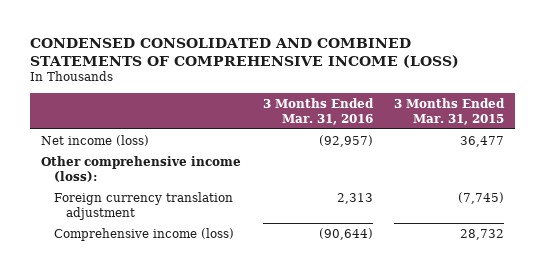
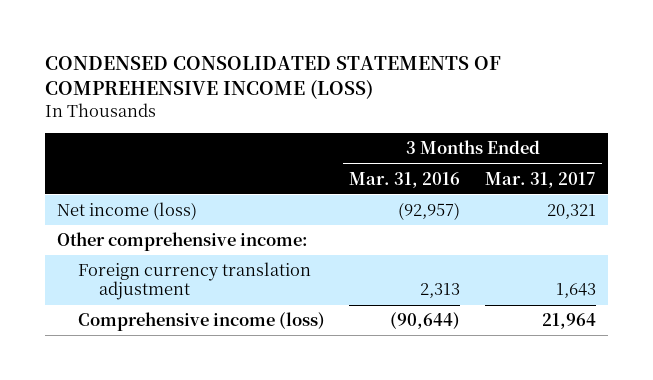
- CONDENSED CONSOLIDATED AND COMBINED STATEMENTS OF COMPREHENSIVE INCOME (LOSS)
+ CONDENSED CONSOLIDATED STATEMENTS OF COMPREHENSIVE INCOME (LOSS)
- | 3 Months Ended Mar. 31, 2016 | 3 Months Ended Mar. 31, 2015
+ | 3 Months Ended Mar. 31, 2016 | 3 Months Ended Mar. 31, 2017
- Other comprehensive income (loss):
+ Other comprehensive income:

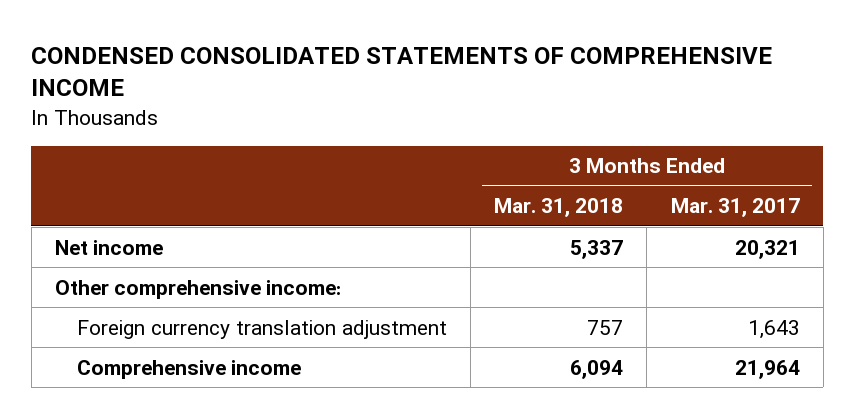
- CONDENSED CONSOLIDATED STATEMENTS OF COMPREHENSIVE INCOME (LOSS)
+ CONDENSED CONSOLIDATED STATEMENTS OF COMPREHENSIVE INCOME
- | 3 Months Ended Mar. 31, 2016 | 3 Months Ended Mar. 31, 2017
+ | 3 Months Ended Mar. 31, 2018 | 3 Months Ended Mar. 31, 2017
- Net income (loss) | (92,957) | 20,321
+ Net income | 5,337 | 20,321
- Comprehensive income (loss) | (90,644) | 21,964
+ Comprehensive income | 6,094 | 21,964

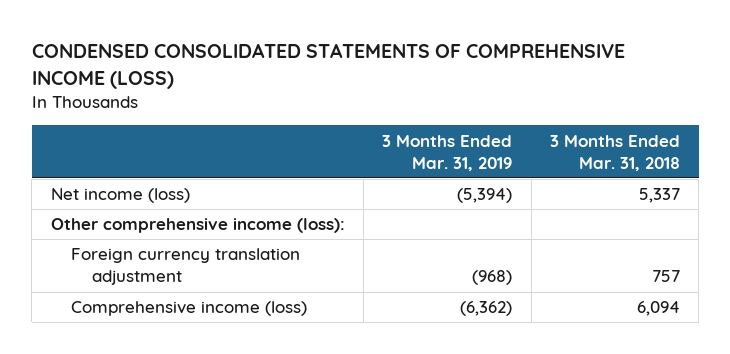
- CONDENSED CONSOLIDATED STATEMENTS OF COMPREHENSIVE INCOME
+ CONDENSED CONSOLIDATED STATEMENTS OF COMPREHENSIVE INCOME (LOSS)
- | 3 Months Ended Mar. 31, 2018 | 3 Months Ended Mar. 31, 2017
+ | 3 Months Ended Mar. 31, 2019 | 3 Months Ended Mar. 31, 2018
- Net income | 5,337 | 20,321
- Other comprehensive income:
+ Net income (loss) | (5,394) | 5,337
+ Other comprehensive income (loss):
- Comprehensive income | 6,094 | 21,964
+ Comprehensive income (loss) | (6,362) | 6,094

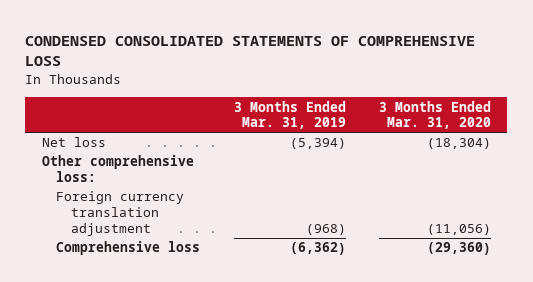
- CONDENSED CONSOLIDATED STATEMENTS OF COMPREHENSIVE INCOME (LOSS)
+ CONDENSED CONSOLIDATED STATEMENTS OF COMPREHENSIVE LOSS
- | 3 Months Ended Mar. 31, 2019 | 3 Months Ended Mar. 31, 2018
+ | 3 Months Ended Mar. 31, 2019 | 3 Months Ended Mar. 31, 2020
- Net income (loss) | (5,394) | 5,337
- Other comprehensive income (loss):
+ Net loss | (5,394) | (18,304)
+ Other comprehensive loss:
- Comprehensive income (loss) | (6,362) | 6,094
+ Comprehensive loss | (6,362) | (29,360)

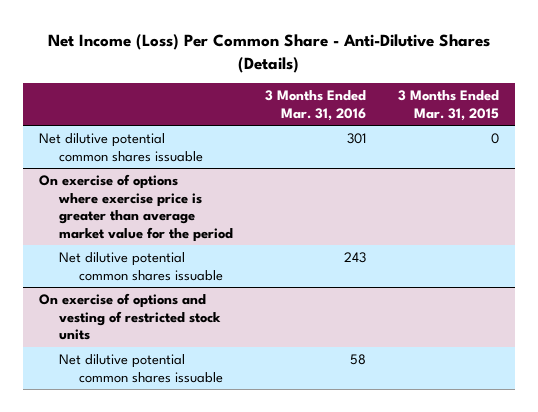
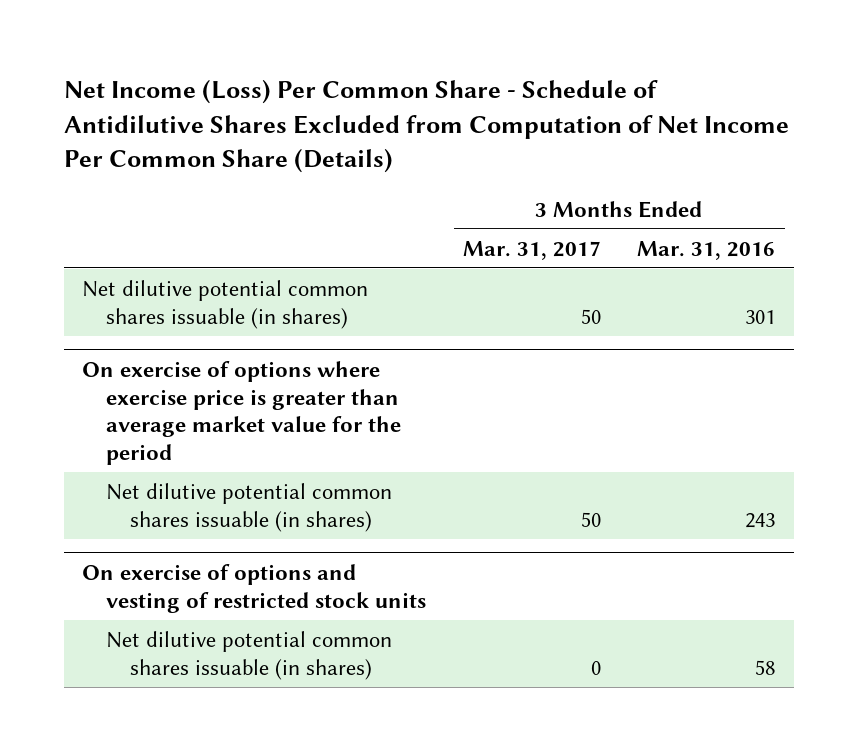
- Net Income (Loss) Per Common Share - Anti-Dilutive Shares (Details)
+ Net Income (Loss) Per Common Share - Schedule of Antidilutive Shares Excluded from Computation of Net Income Per Common Share (Details)
- | 3 Months Ended Mar. 31, 2016 | 3 Months Ended Mar. 31, 2015
+ | 3 Months Ended Mar. 31, 2017 | 3 Months Ended Mar. 31, 2016
- Net dilutive potential common shares issuable | 301 | 0
+ Net dilutive potential common shares issuable (in shares) | 50 | 301
@ On exercise of options where exercise price is greater than average market value for the period
- Net dilutive potential common shares issuable | 243 |
+ Net dilutive potential common shares issuable (in shares) | 50 | 243
@ On exercise of options and vesting of restricted stock units
- Net dilutive potential common shares issuable | 58 |
+ Net dilutive potential common shares issuable (in shares) | 0 | 58

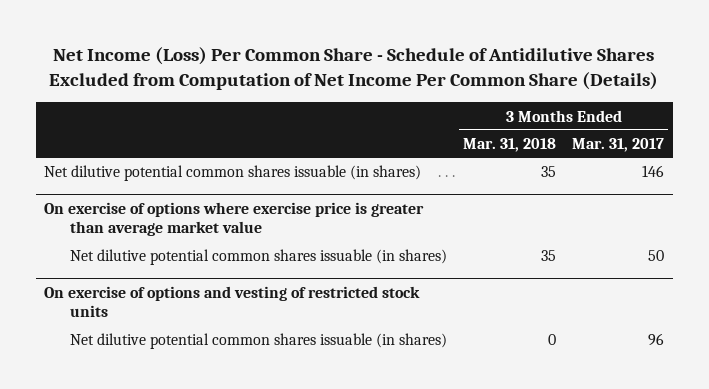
- | 3 Months Ended Mar. 31, 2017 | 3 Months Ended Mar. 31, 2016
+ | 3 Months Ended Mar. 31, 2018 | 3 Months Ended Mar. 31, 2017
- Net dilutive potential common shares issuable (in shares) | 50 | 301
- On exercise of options where exercise price is greater than average market value for the period
+ Net dilutive potential common shares issuable (in shares) | 35 | 146
+ On exercise of options where exercise price is greater than average market value
@ On exercise of options and vesting of restricted stock units
- Net dilutive potential common shares issuable (in shares) | 0 | 58
+ Net dilutive potential common shares issuable (in shares) | 0 | 96

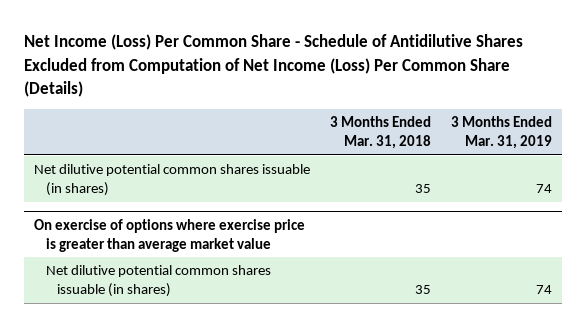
- Net Income (Loss) Per Common Share - Schedule of Antidilutive Shares Excluded from Computation of Net Income Per Common Share (Details)
+ Net Income (Loss) Per Common Share - Schedule of Antidilutive Shares Excluded from Computation of Net Income (Loss) Per Common Share (Details)
- | 3 Months Ended Mar. 31, 2018 | 3 Months Ended Mar. 31, 2017
+ | 3 Months Ended Mar. 31, 2018 | 3 Months Ended Mar. 31, 2019
- On exercise of options and vesting of restricted stock units
- Net dilutive potential common shares issuable (in shares) | 0 | 96

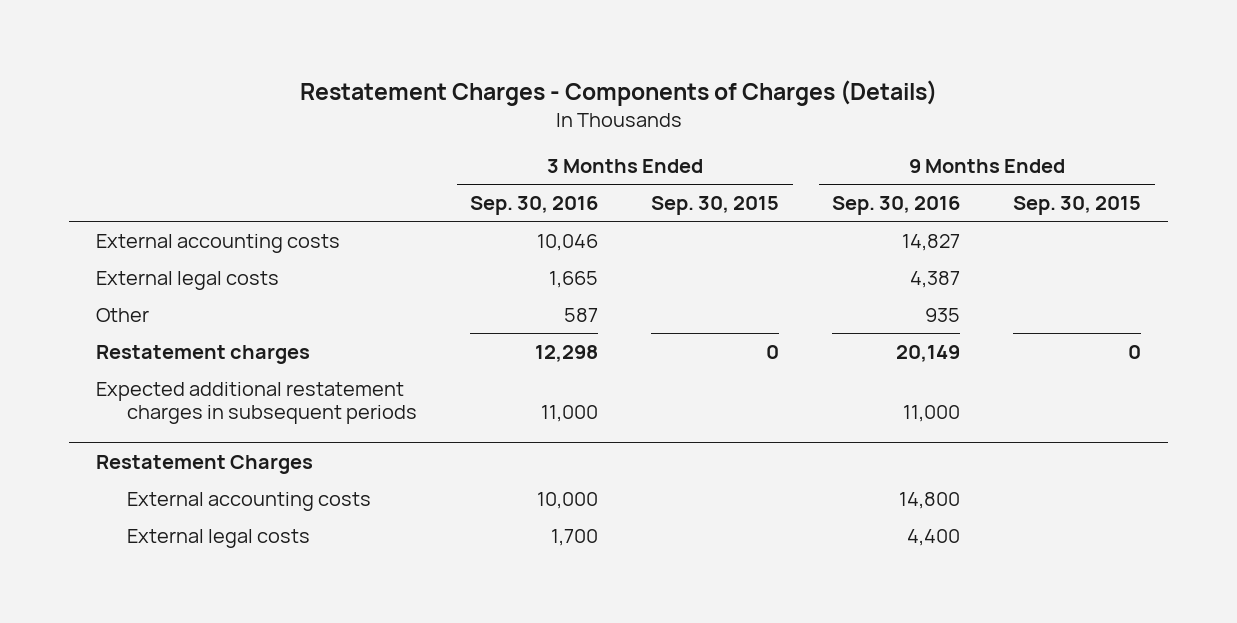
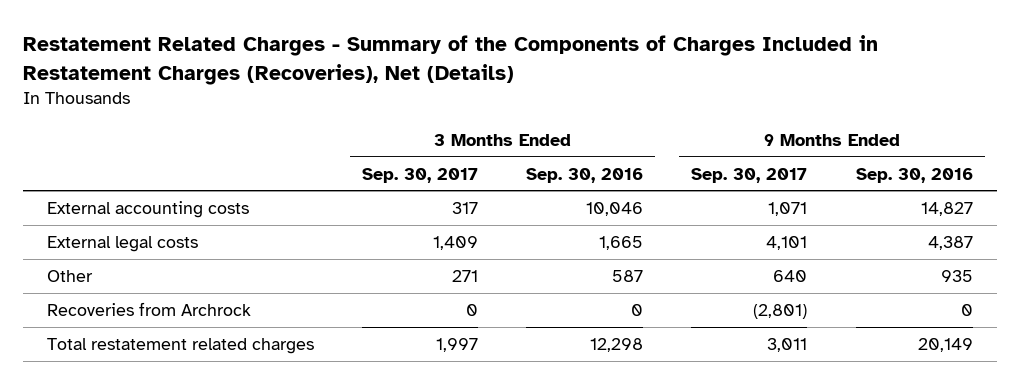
- Restatement Charges - Components of Charges (Details)
+ Restatement Related Charges - Summary of the Components of Charges Included in Restatement Charges (Recoveries), Net (Details)
- | 3 Months Ended Sep. 30, 2016 | 3 Months Ended Sep. 30, 2015 | 9 Months Ended Sep. 30, 2016 | 9 Months Ended Sep. 30, 2015
+ | 3 Months Ended Sep. 30, 2017 | 3 Months Ended Sep. 30, 2016 | 9 Months Ended Sep. 30, 2017 | 9 Months Ended Sep. 30, 2016
- Restatement charges | 12,298 | 0 | 20,149 | 0
- Expected additional restatement charges in subsequent periods | 11,000 | | 11,000 |
- Restatement Charges
- External accounting costs | 10,000 | | 14,800 |
- External legal costs | 1,700 | | 4,400 |
+ Recoveries from Archrock | 0 | 0 | (2,801) | 0
+ Total restatement related charges | 1,997 | 12,298 | 3,011 | 20,149

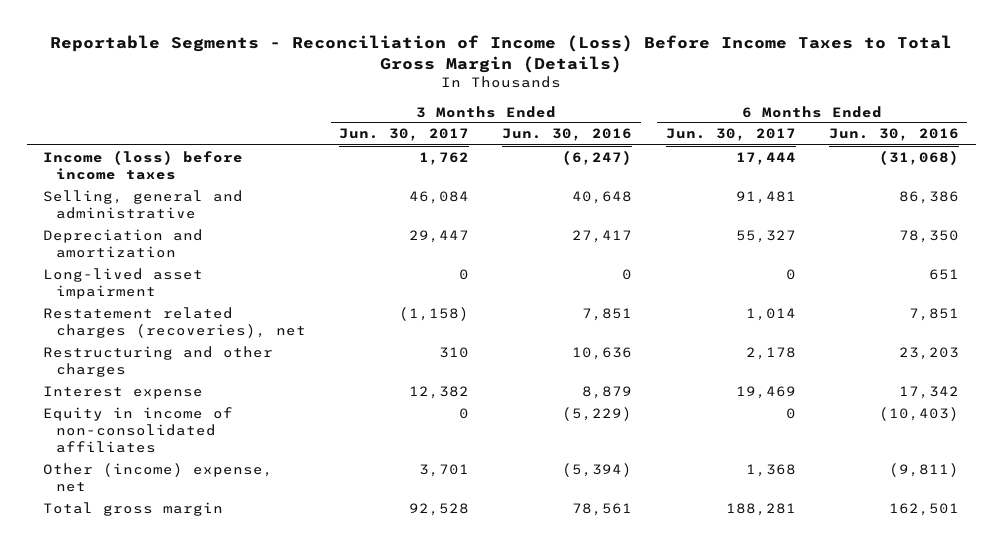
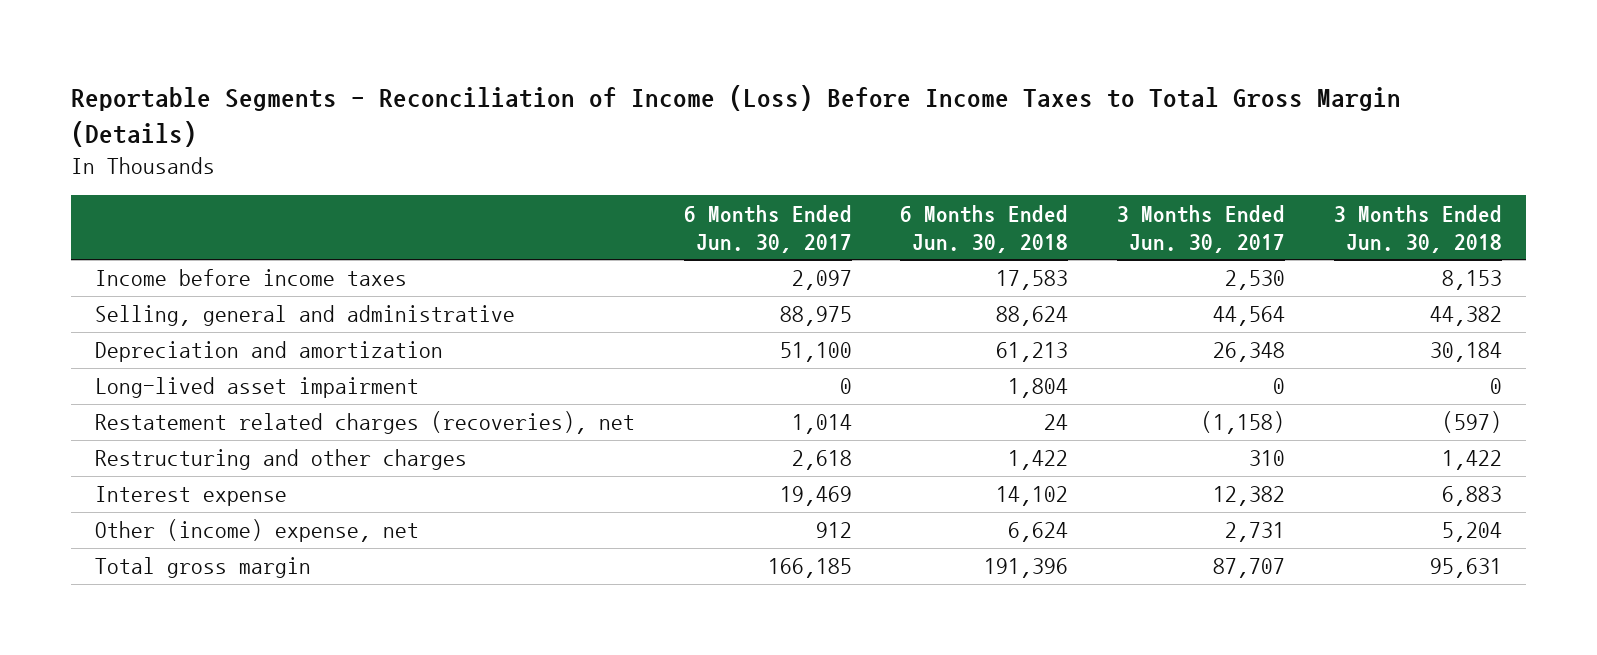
- | 3 Months Ended Jun. 30, 2017 | 3 Months Ended Jun. 30, 2016 | 6 Months Ended Jun. 30, 2017 | 6 Months Ended Jun. 30, 2016
+ | 6 Months Ended Jun. 30, 2017 | 6 Months Ended Jun. 30, 2018 | 3 Months Ended Jun. 30, 2017 | 3 Months Ended Jun. 30, 2018
- Income (loss) before income taxes | 1,762 | (6,247) | 17,444 | (31,068)
- Selling, general and administrative | 46,084 | 40,648 | 91,481 | 86,386
- Depreciation and amortization | 29,447 | 27,417 | 55,327 | 78,350
+ Income before income taxes | 2,097 | 17,583 | 2,530 | 8,153
+ Selling, general and administrative | 88,975 | 88,624 | 44,564 | 44,382
+ Depreciation and amortization | 51,100 | 61,213 | 26,348 | 30,184
- Restructuring and other charges | 310 | 10,636 | 2,178 | 23,203
+ Restructuring and other charges | 2,618 | 1,422 | 310 | 1,422
- Equity in income of non-consolidated affiliates | 0 | (5,229) | 0 | (10,403)
- Other (income) expense, net | 3,701 | (5,394) | 1,368 | (9,811)
- Total gross margin | 92,528 | 78,561 | 188,281 | 162,501
+ Other (income) expense, net | 912 | 6,624 | 2,731 | 5,204
+ Total gross margin | 166,185 | 191,396 | 87,707 | 95,631

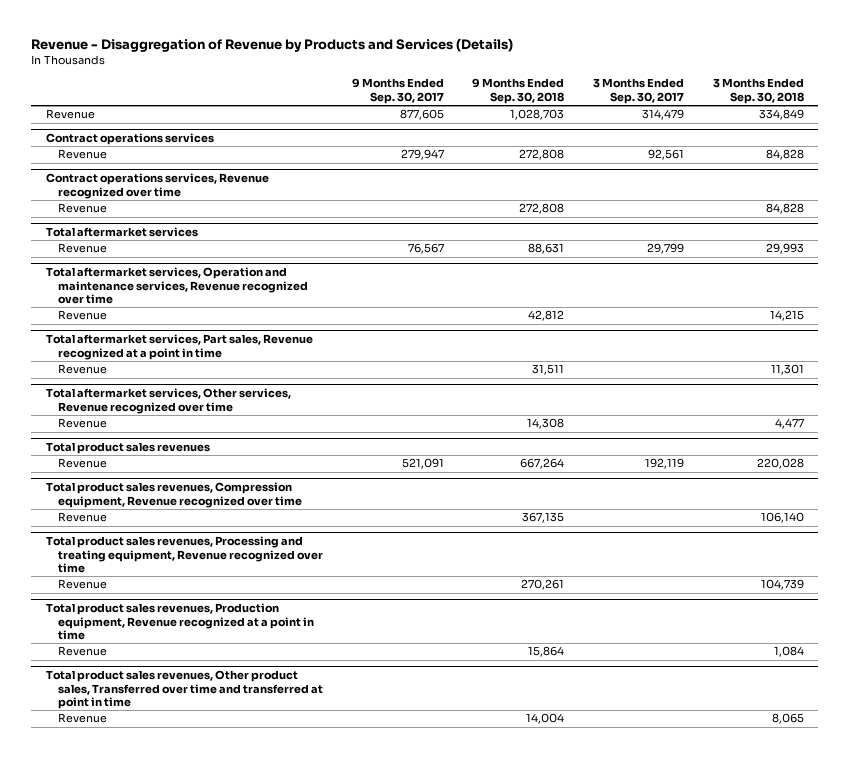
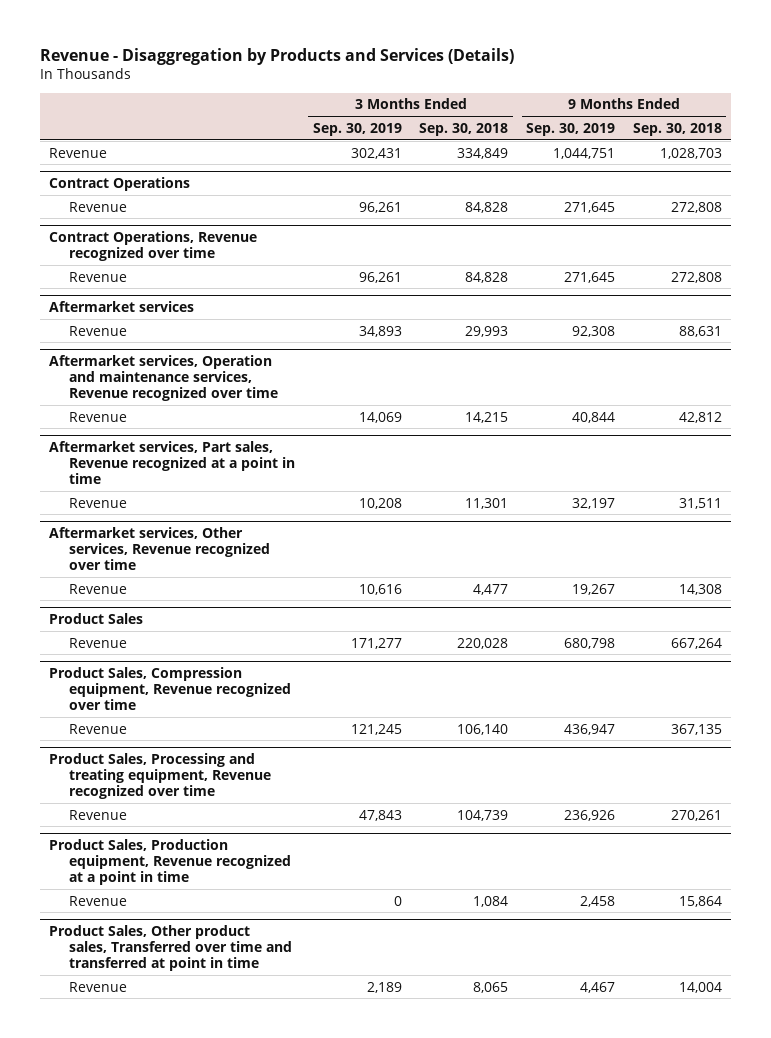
- Revenue - Disaggregation of Revenue by Products and Services (Details)
+ Revenue - Disaggregation by Products and Services (Details)
- | 9 Months Ended Sep. 30, 2017 | 9 Months Ended Sep. 30, 2018 | 3 Months Ended Sep. 30, 2017 | 3 Months Ended Sep. 30, 2018
+ | 3 Months Ended Sep. 30, 2019 | 3 Months Ended Sep. 30, 2018 | 9 Months Ended Sep. 30, 2019 | 9 Months Ended Sep. 30, 2018
- Contract operations services
+ Contract Operations
- Contract operations services, Revenue recognized over time
+ Contract Operations, Revenue recognized over time
- Total aftermarket services
+ Aftermarket services
- Total aftermarket services, Operation and maintenance services, Revenue recognized over time
+ Aftermarket services, Operation and maintenance services, Revenue recognized over time
- Total aftermarket services, Part sales, Revenue recognized at a point in time
+ Aftermarket services, Part sales, Revenue recognized at a point in time
- Total aftermarket services, Other services, Revenue recognized over time
+ Aftermarket services, Other services, Revenue recognized over time
- Total product sales revenues
+ Product Sales
- Total product sales revenues, Compression equipment, Revenue recognized over time
+ Product Sales, Compression equipment, Revenue recognized over time
- Total product sales revenues, Processing and treating equipment, Revenue recognized over time
+ Product Sales, Processing and treating equipment, Revenue recognized over time
- Total product sales revenues, Production equipment, Revenue recognized at a point in time
+ Product Sales, Production equipment, Revenue recognized at a point in time
- Total product sales revenues, Other product sales, Transferred over time and transferred at point in time
+ Product Sales, Other product sales, Transferred over time and transferred at point in time

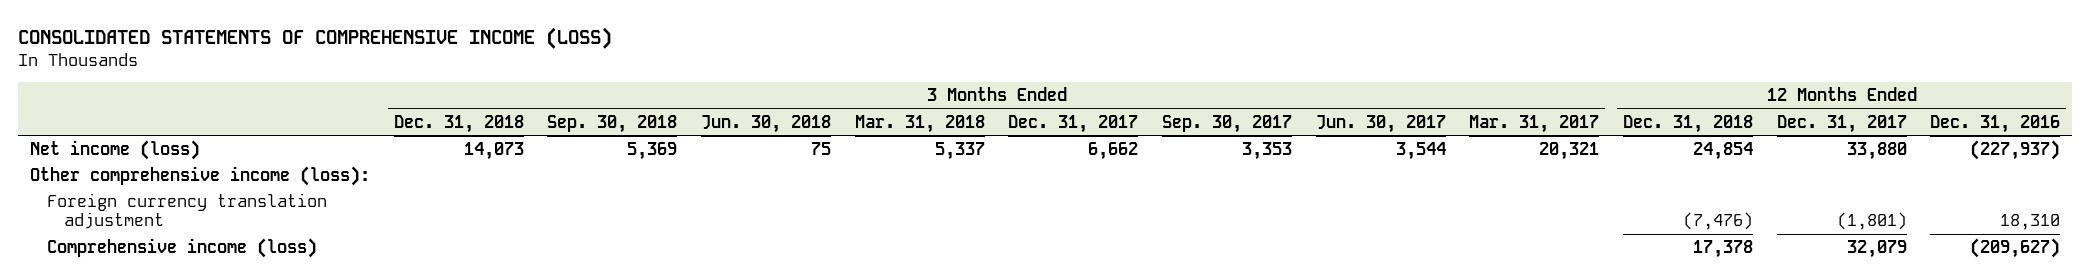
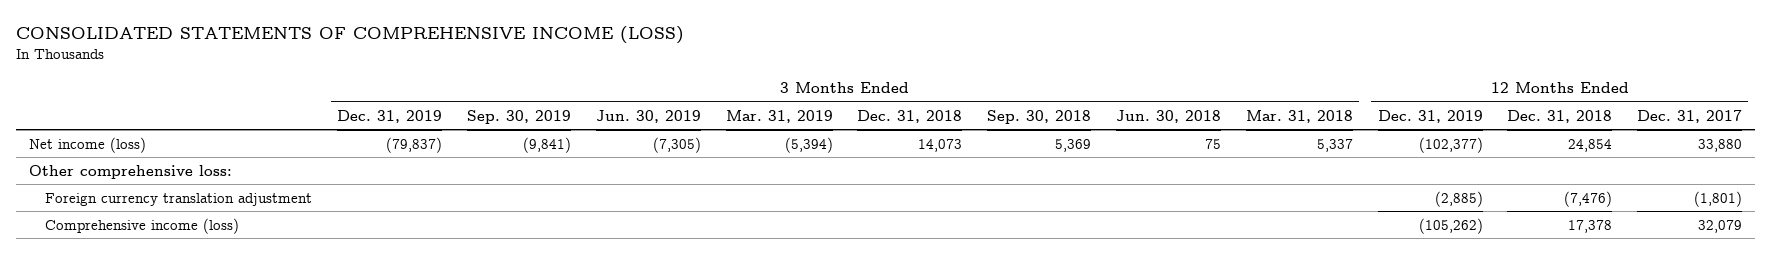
- | 3 Months Ended Dec. 31, 2018 | 3 Months Ended Sep. 30, 2018 | 3 Months Ended Jun. 30, 2018 | 3 Months Ended Mar. 31, 2018 | 3 Months Ended Dec. 31, 2017 | 3 Months Ended Sep. 30, 2017 | 3 Months Ended Jun. 30, 2017 | 3 Months Ended Mar. 31, 2017 | 12 Months Ended Dec. 31, 2018 | 12 Months Ended Dec. 31, 2017 | 12 Months Ended Dec. 31, 2016
+ | 3 Months Ended Dec. 31, 2019 | 3 Months Ended Sep. 30, 2019 | 3 Months Ended Jun. 30, 2019 | 3 Months Ended Mar. 31, 2019 | 3 Months Ended Dec. 31, 2018 | 3 Months Ended Sep. 30, 2018 | 3 Months Ended Jun. 30, 2018 | 3 Months Ended Mar. 31, 2018 | 12 Months Ended Dec. 31, 2019 | 12 Months Ended Dec. 31, 2018 | 12 Months Ended Dec. 31, 2017
- Other comprehensive income (loss):
+ Other comprehensive loss:

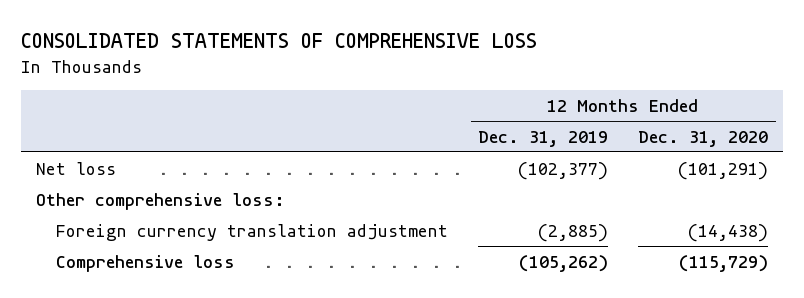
- CONSOLIDATED STATEMENTS OF COMPREHENSIVE INCOME (LOSS)
+ CONSOLIDATED STATEMENTS OF COMPREHENSIVE LOSS
- | 3 Months Ended Dec. 31, 2019 | 3 Months Ended Sep. 30, 2019 | 3 Months Ended Jun. 30, 2019 | 3 Months Ended Mar. 31, 2019 | 3 Months Ended Dec. 31, 2018 | 3 Months Ended Sep. 30, 2018 | 3 Months Ended Jun. 30, 2018 | 3 Months Ended Mar. 31, 2018 | 12 Months Ended Dec. 31, 2019 | 12 Months Ended Dec. 31, 2018 | 12 Months Ended Dec. 31, 2017
+ | 12 Months Ended Dec. 31, 2019 | 12 Months Ended Dec. 31, 2020
- Net income (loss) | (79,837) | (9,841) | (7,305) | (5,394) | 14,073 | 5,369 | 75 | 5,337 | (102,377) | 24,854 | 33,880
+ Net loss | (102,377) | (101,291)
- Comprehensive income (loss) | | | | | | | | | (105,262) | 17,378 | 32,079
+ Comprehensive loss | (105,262) | (115,729)

